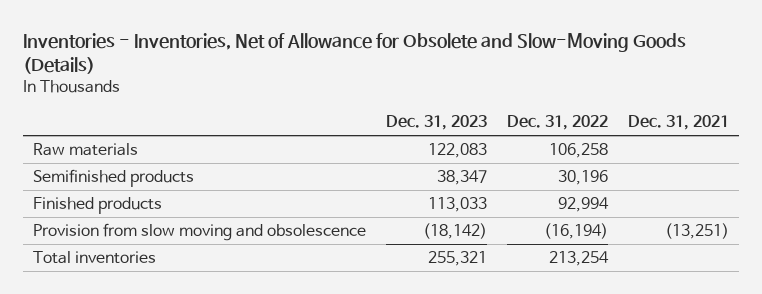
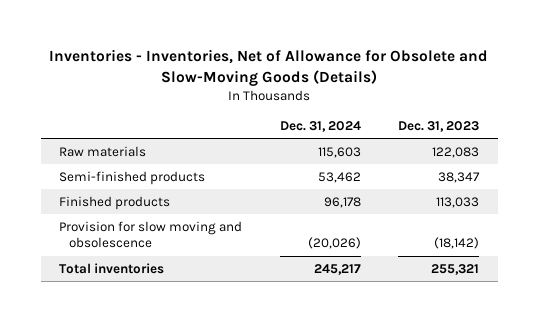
- | Dec. 31, 2023 | Dec. 31, 2022 | Dec. 31, 2021
+ | Dec. 31, 2024 | Dec. 31, 2023
- Semifinished products | 38,347 | 30,196 |
+ Semi-finished products | 53,462 | 38,347
- Provision from slow moving and obsolescence | (18,142) | (16,194) | (13,251)
+ Provision for slow moving and obsolescence | (20,026) | (18,142)

